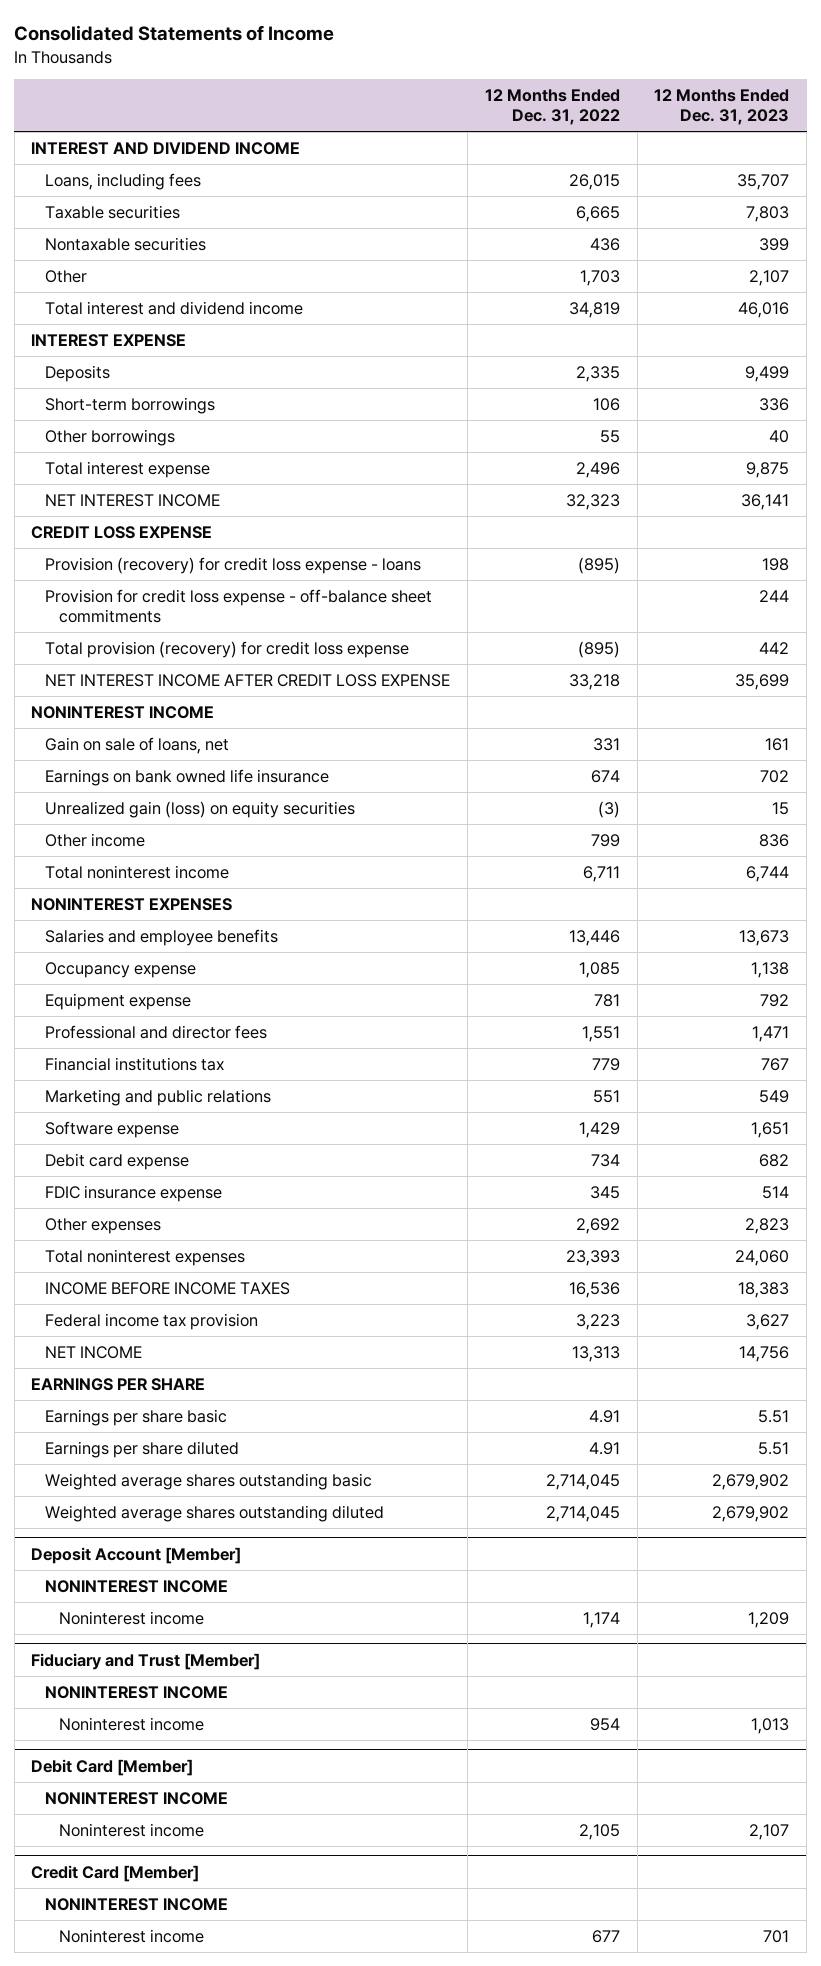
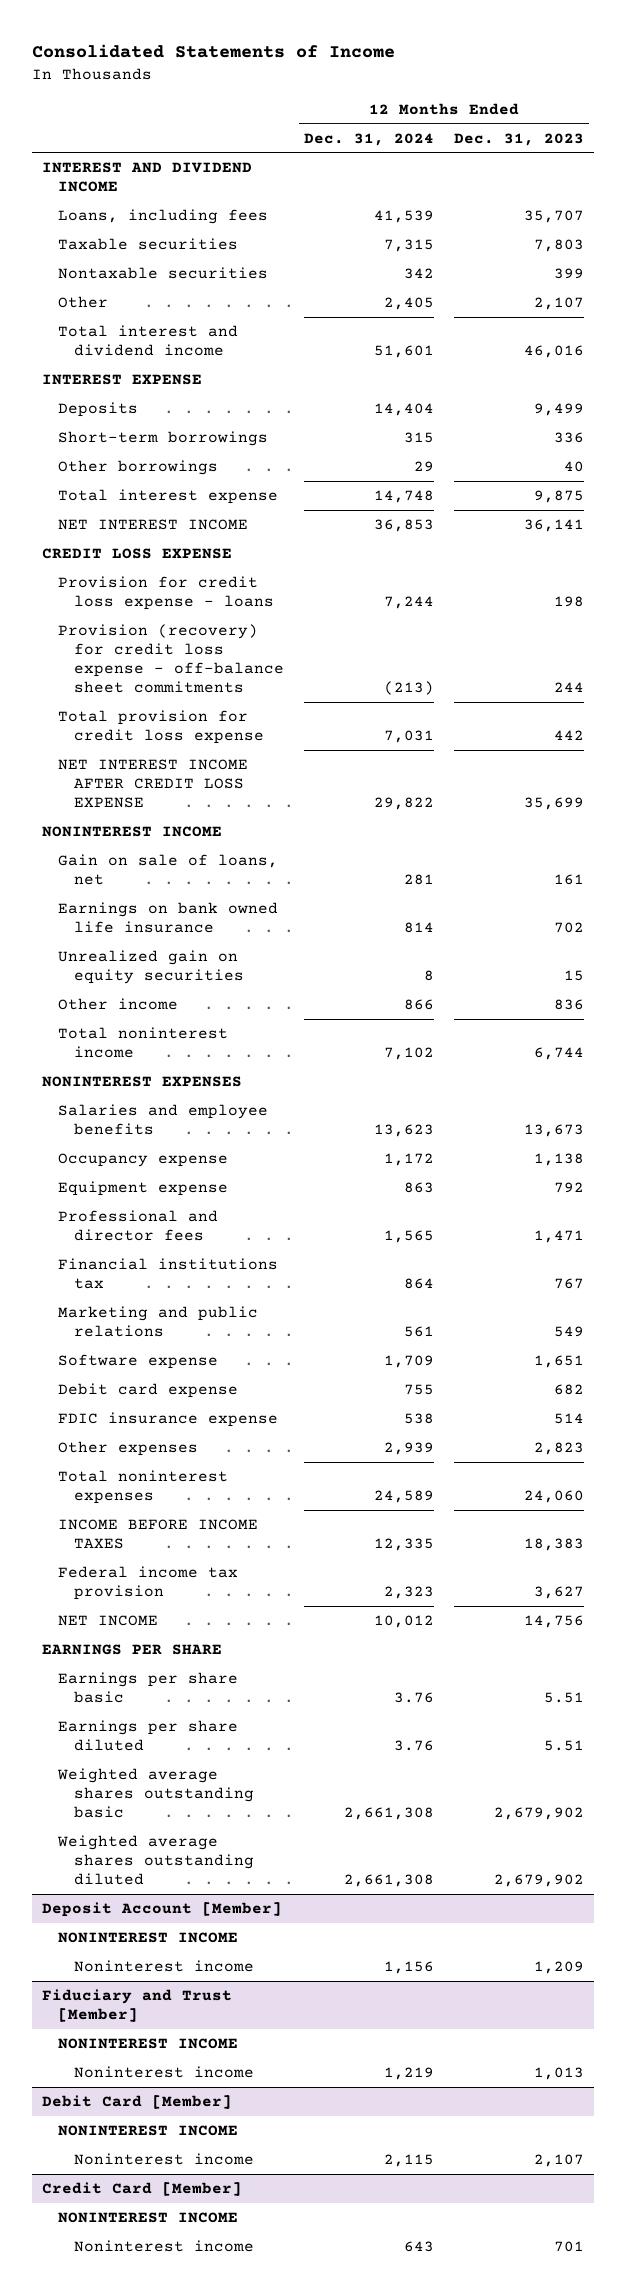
- | 12 Months Ended Dec. 31, 2022 | 12 Months Ended Dec. 31, 2023
+ | 12 Months Ended Dec. 31, 2024 | 12 Months Ended Dec. 31, 2023
- Provision (recovery) for credit loss expense - loans | (895) | 198
- Provision for credit loss expense - off-balance sheet commitments | | 244
- Total provision (recovery) for credit loss expense | (895) | 442
+ Provision for credit loss expense - loans | 7,244 | 198
+ Provision (recovery) for credit loss expense - off-balance sheet commitments | (213) | 244
+ Total provision for credit loss expense | 7,031 | 442
- Unrealized gain (loss) on equity securities | (3) | 15
+ Unrealized gain on equity securities | 8 | 15

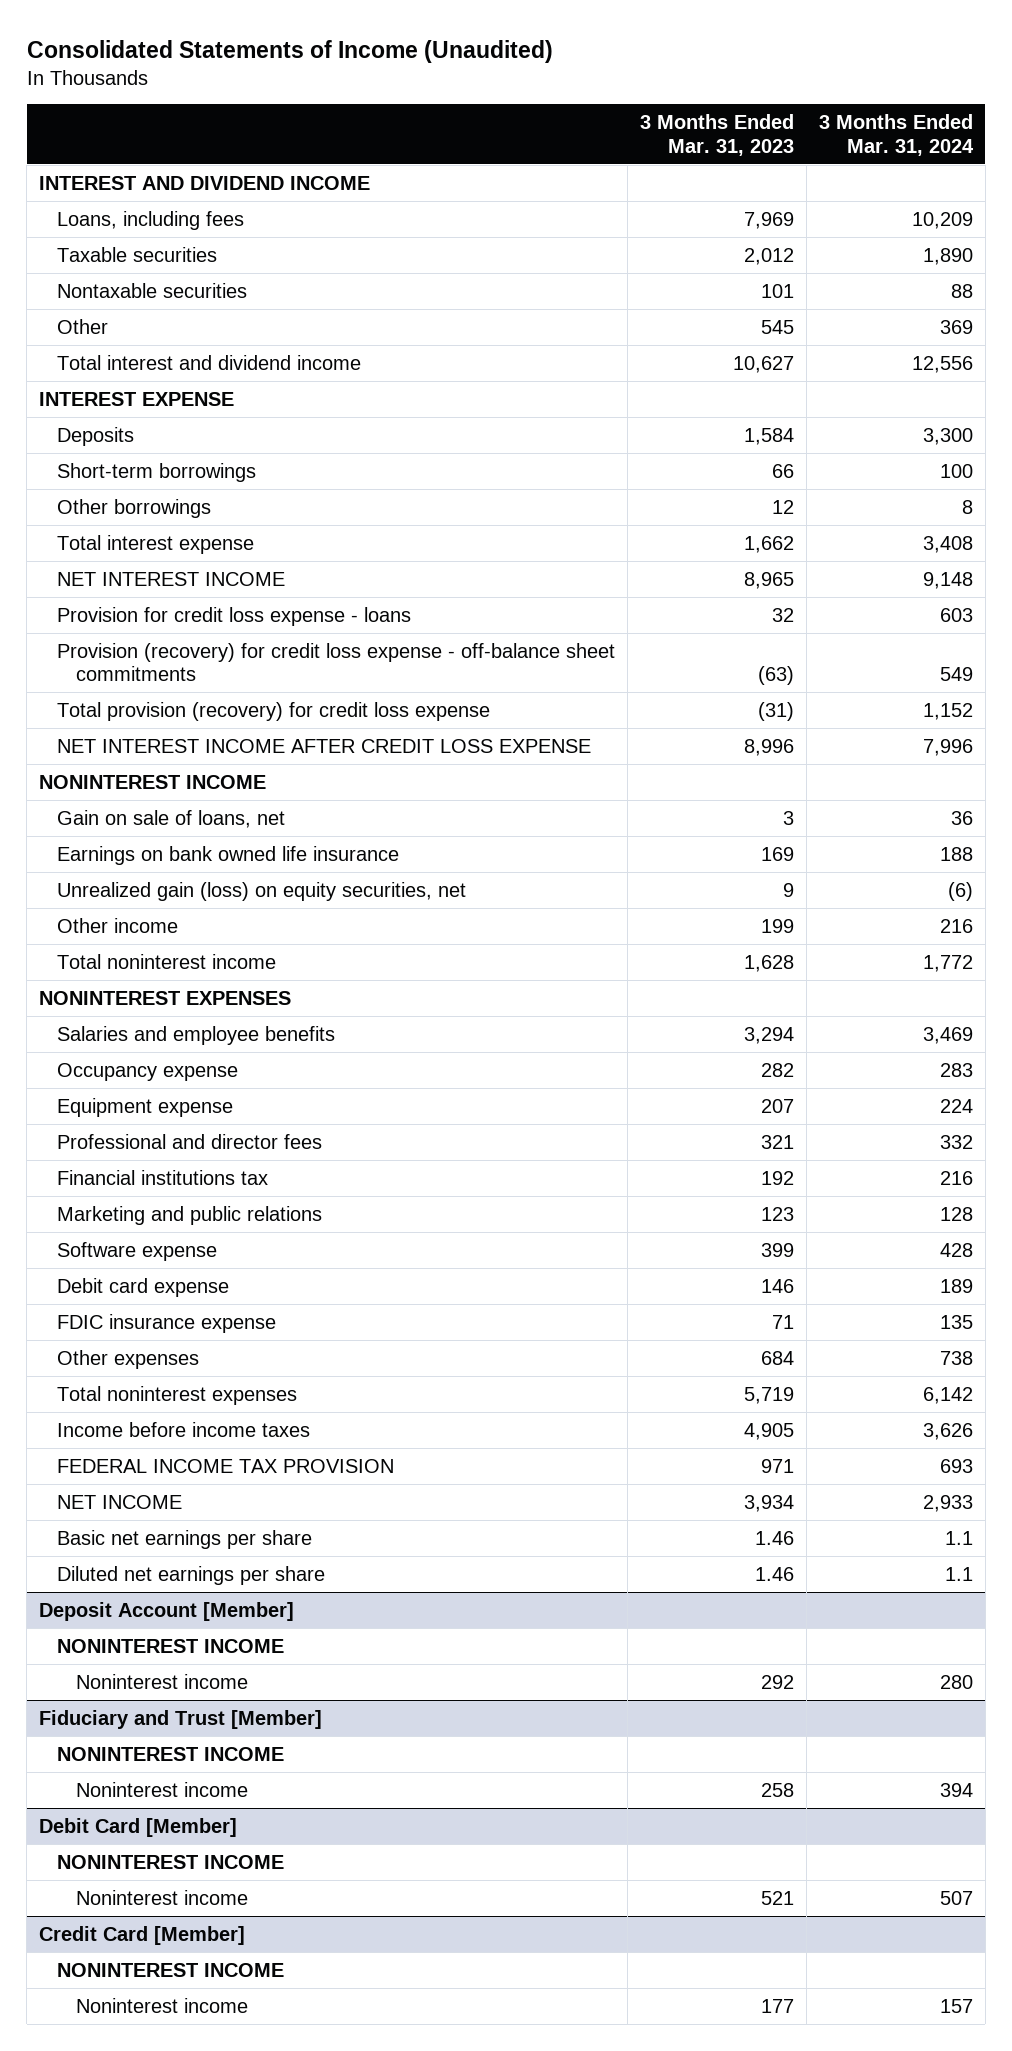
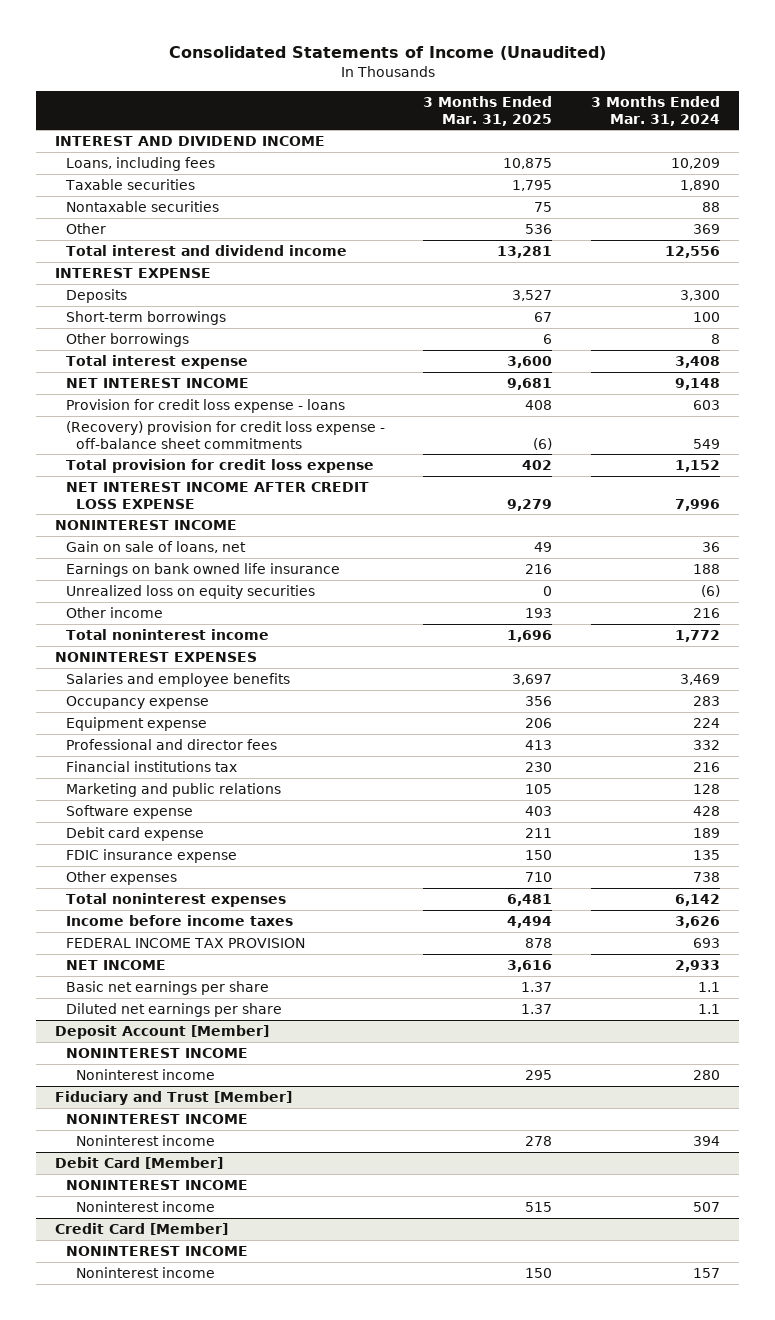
- | 3 Months Ended Mar. 31, 2023 | 3 Months Ended Mar. 31, 2024
+ | 3 Months Ended Mar. 31, 2025 | 3 Months Ended Mar. 31, 2024
- Provision (recovery) for credit loss expense - off-balance sheet commitments | (63) | 549
- Total provision (recovery) for credit loss expense | (31) | 1,152
+ (Recovery) provision for credit loss expense - off-balance sheet commitments | (6) | 549
+ Total provision for credit loss expense | 402 | 1,152
- Unrealized gain (loss) on equity securities, net | 9 | (6)
+ Unrealized loss on equity securities | 0 | (6)

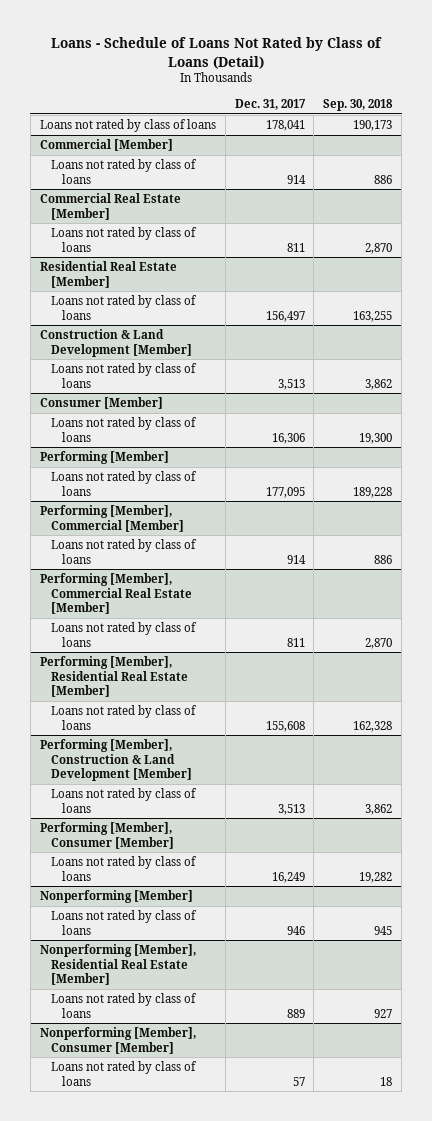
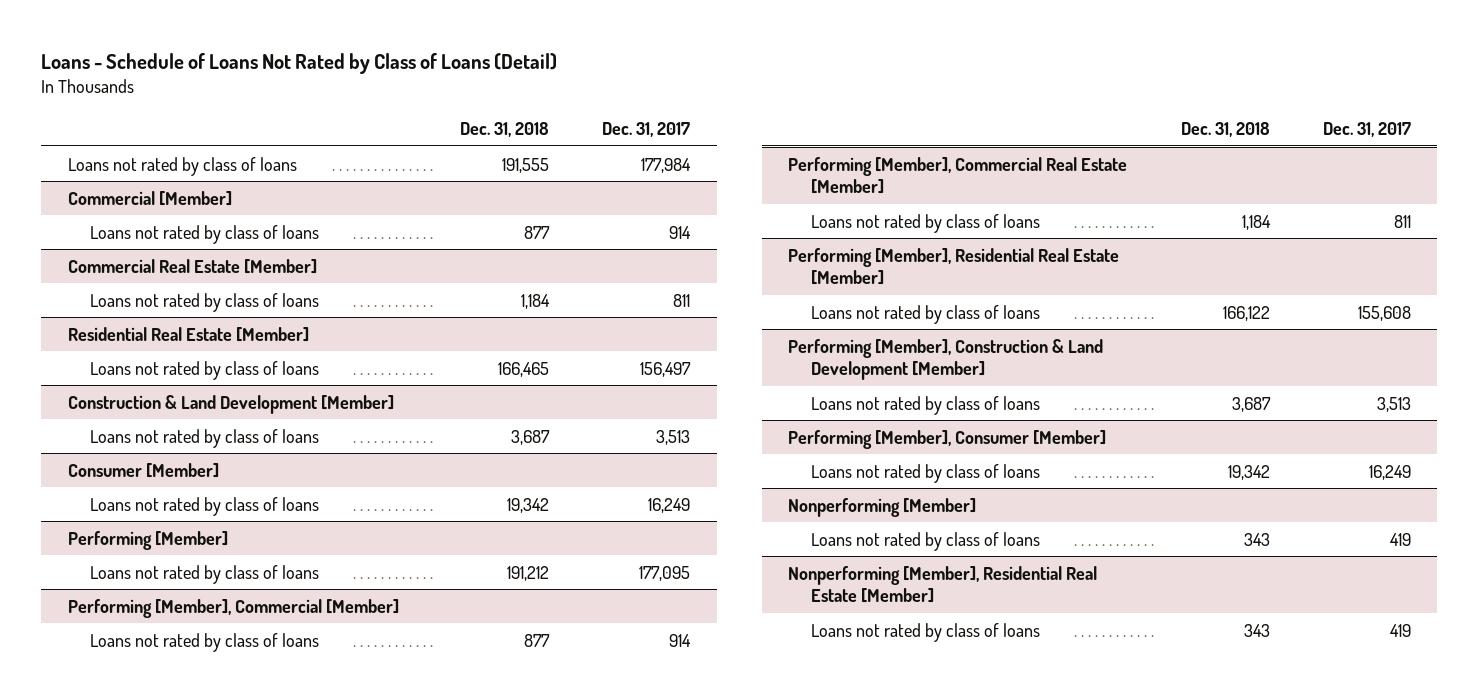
- | Dec. 31, 2017 | Sep. 30, 2018
+ | Dec. 31, 2018 | Dec. 31, 2017
- Loans not rated by class of loans | 178,041 | 190,173
+ Loans not rated by class of loans | 191,555 | 177,984
@ Consumer [Member]
- Loans not rated by class of loans | 16,306 | 19,300
+ Loans not rated by class of loans | 19,342 | 16,249
@ Nonperforming [Member]
- Loans not rated by class of loans | 946 | 945
+ Loans not rated by class of loans | 343 | 419
@ Nonperforming [Member], Residential Real Estate [Member]
- Loans not rated by class of loans | 889 | 927
- Nonperforming [Member], Consumer [Member]
- Loans not rated by class of loans | 57 | 18
@ Nonperforming [Member], Residential Real Estate [Member]
+ Loans not rated by class of loans | 343 | 419

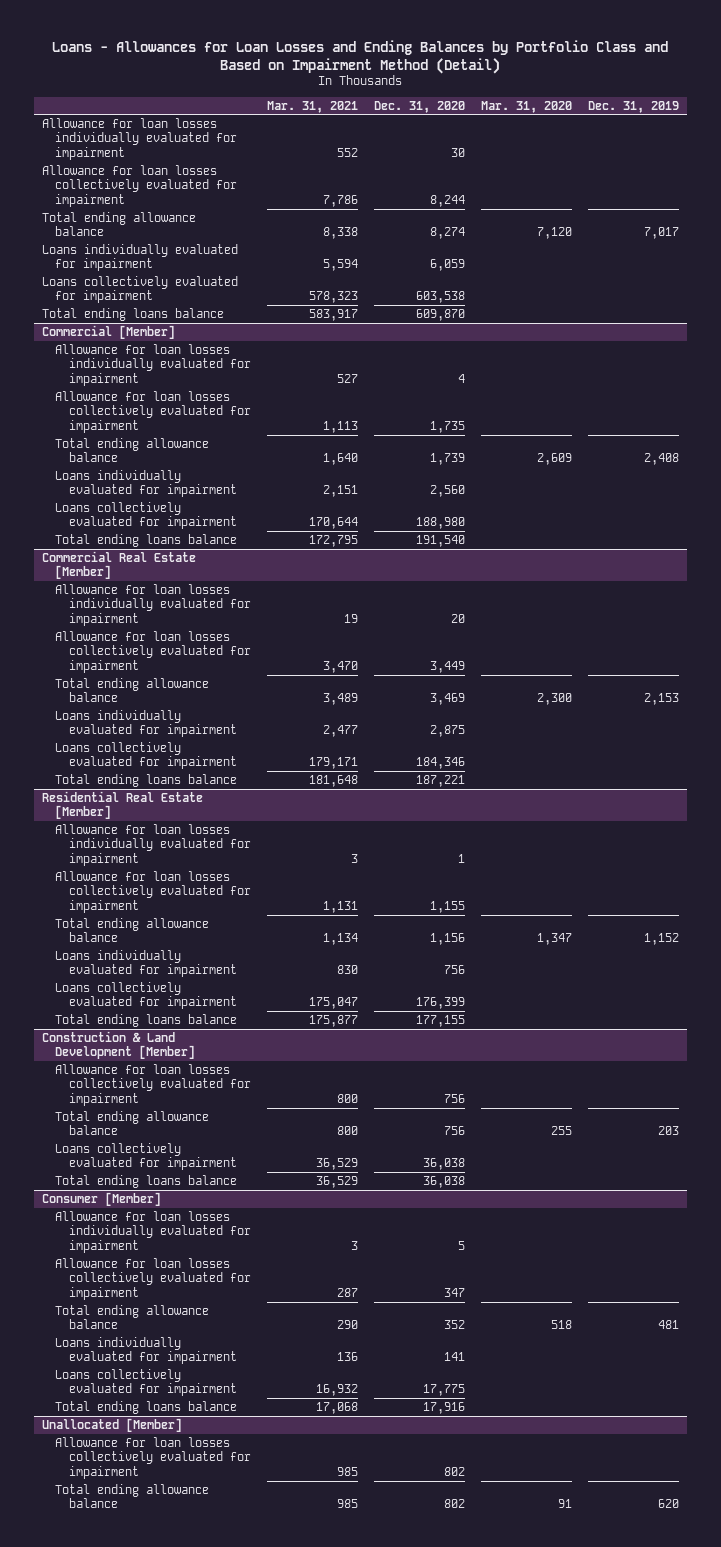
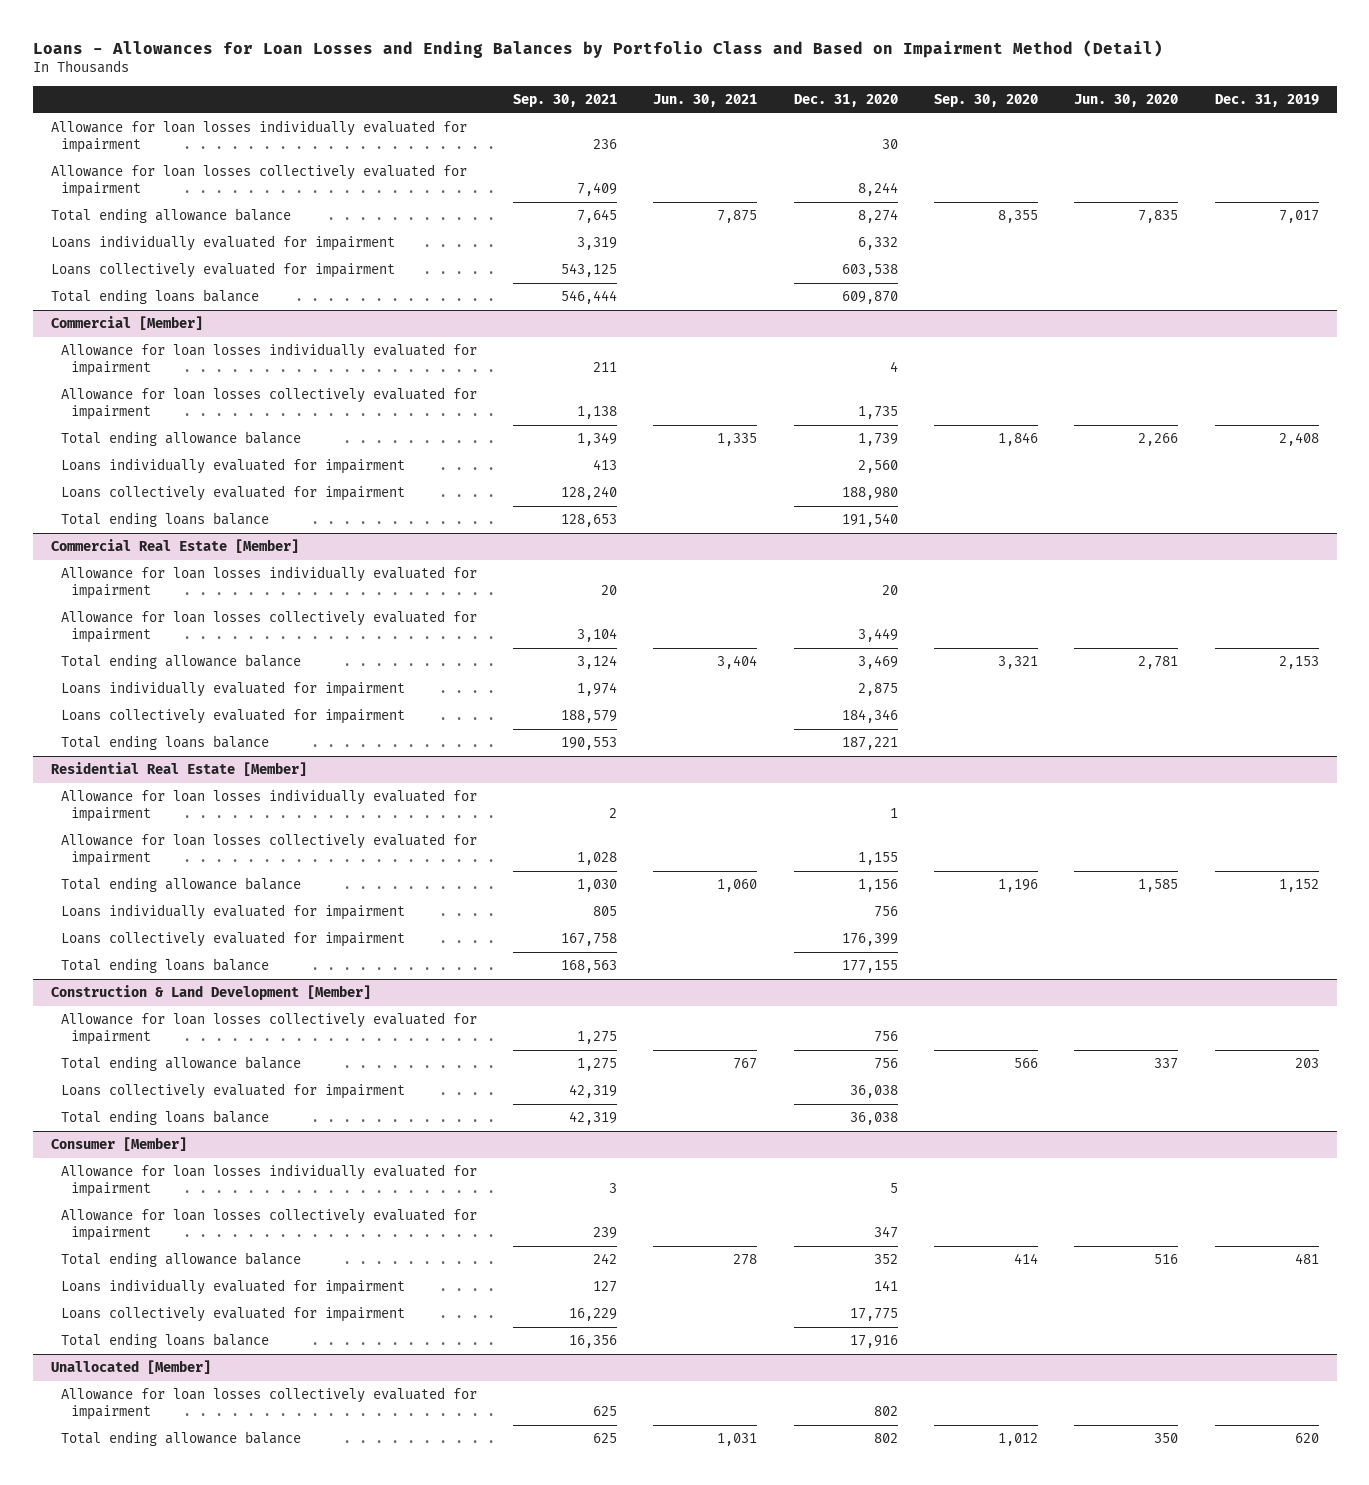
- | Mar. 31, 2021 | Dec. 31, 2020 | Mar. 31, 2020 | Dec. 31, 2019
+ | Sep. 30, 2021 | Jun. 30, 2021 | Dec. 31, 2020 | Sep. 30, 2020 | Jun. 30, 2020 | Dec. 31, 2019
- Loans individually evaluated for impairment | 5,594 | 6,059 | |
+ Loans individually evaluated for impairment | 3,319 | | 6,332 | | |

